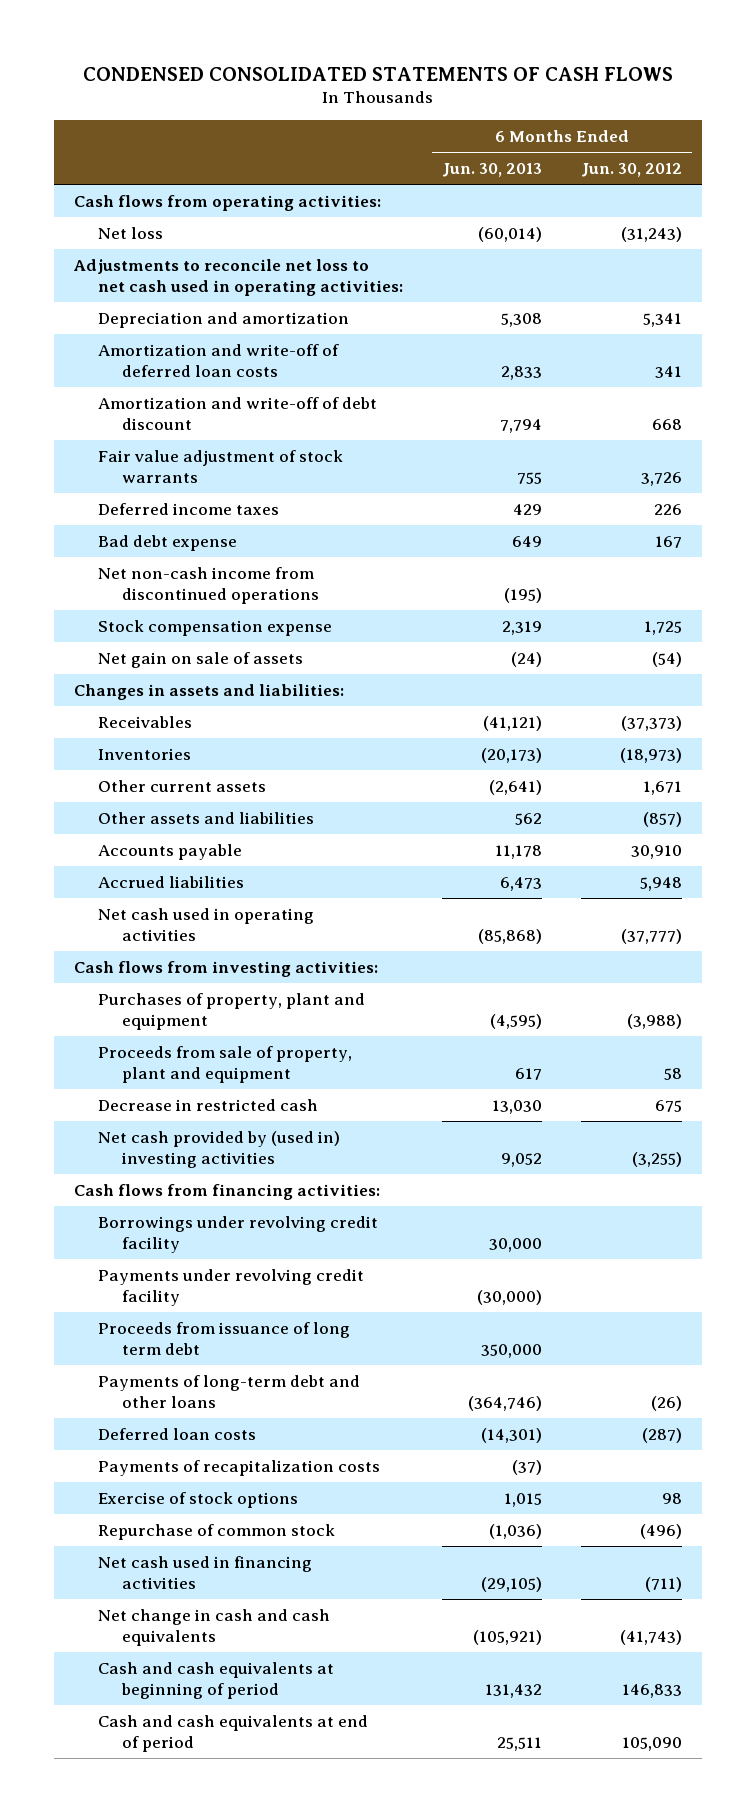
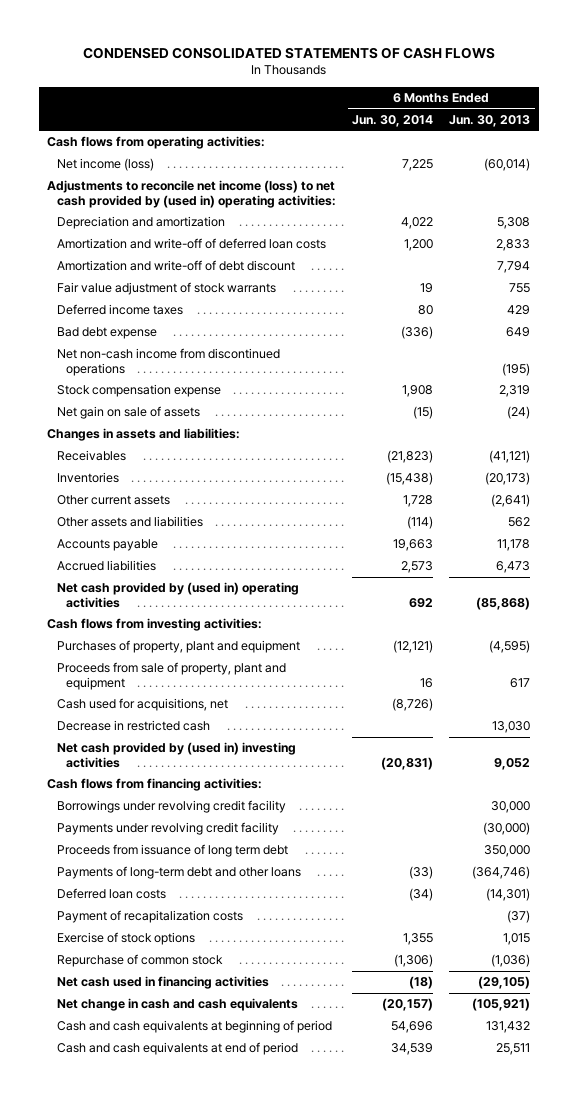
- | 6 Months Ended Jun. 30, 2013 | 6 Months Ended Jun. 30, 2012
+ | 6 Months Ended Jun. 30, 2014 | 6 Months Ended Jun. 30, 2013
- Net loss | (60,014) | (31,243)
- Adjustments to reconcile net loss to net cash used in operating activities:
+ Net income (loss) | 7,225 | (60,014)
+ Adjustments to reconcile net income (loss) to net cash provided by (used in) operating activities:
- Net cash used in operating activities | (85,868) | (37,777)
+ Net cash provided by (used in) operating activities | 692 | (85,868)
+ Cash used for acquisitions, net | (8,726) |
- Payments of recapitalization costs | (37) |
+ Payment of recapitalization costs | | (37)

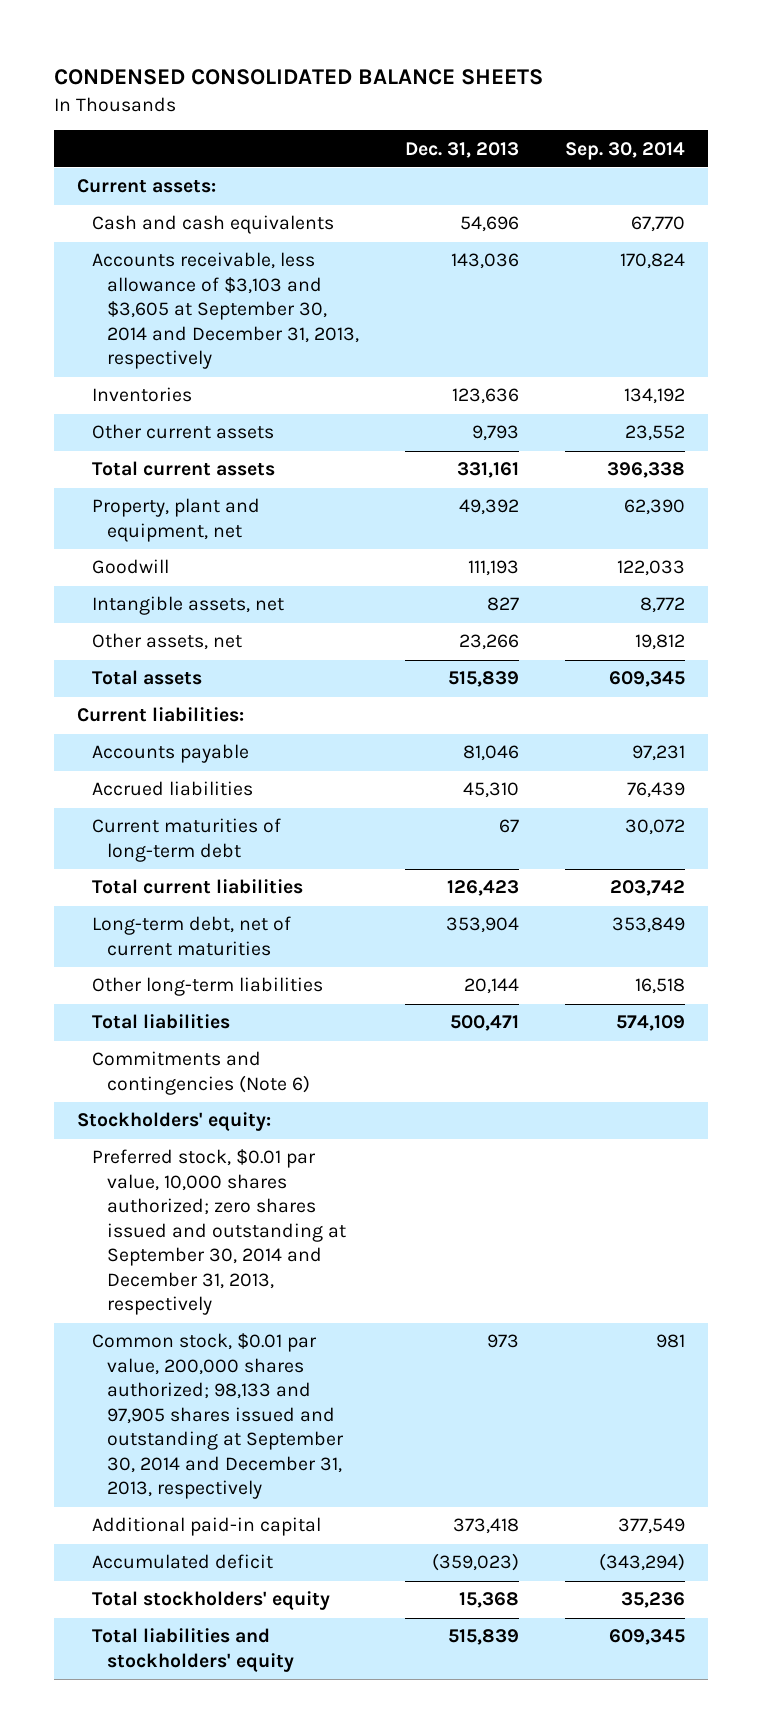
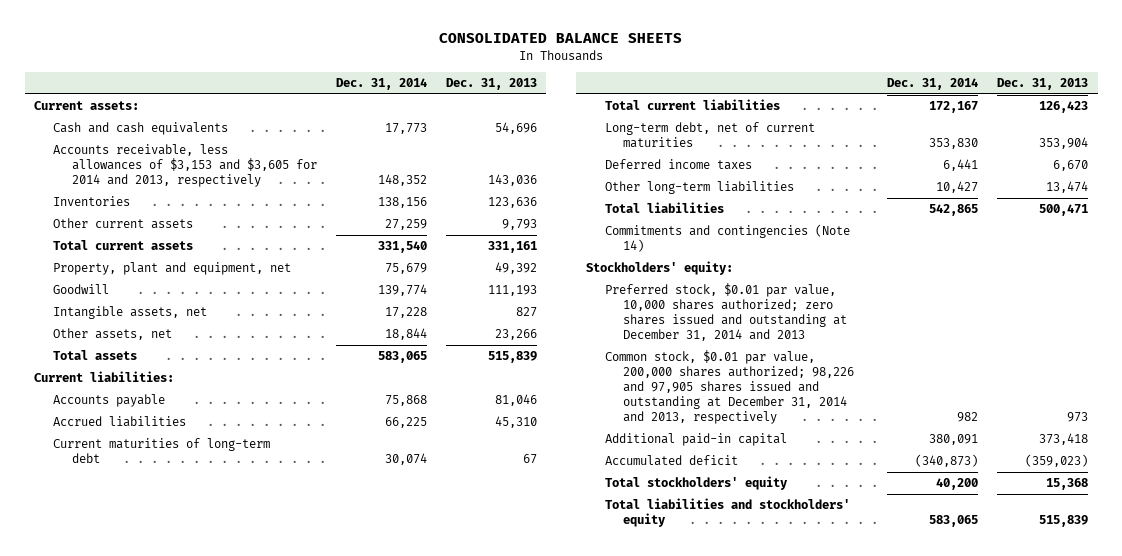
- CONDENSED CONSOLIDATED BALANCE SHEETS
+ CONSOLIDATED BALANCE SHEETS
- | Dec. 31, 2013 | Sep. 30, 2014
+ | Dec. 31, 2014 | Dec. 31, 2013
- Accounts receivable, less allowance of $3,103 and $3,605 at September 30, 2014 and December 31, 2013, respectively | 143,036 | 170,824
+ Accounts receivable, less allowances of $3,153 and $3,605 for 2014 and 2013, respectively | 148,352 | 143,036
- Other long-term liabilities | 20,144 | 16,518
+ Deferred income taxes | 6,441 | 6,670
+ Other long-term liabilities | 10,427 | 13,474
- Commitments and contingencies (Note 6)
+ Commitments and contingencies (Note 14)
- Preferred stock, $0.01 par value, 10,000 shares authorized; zero shares issued and outstanding at September 30, 2014 and December 31, 2013, respectively
- Common stock, $0.01 par value, 200,000 shares authorized; 98,133 and 97,905 shares issued and outstanding at September 30, 2014 and December 31, 2013, respectively | 973 | 981
+ Preferred stock, $0.01 par value, 10,000 shares authorized; zero shares issued and outstanding at December 31, 2014 and 2013
+ Common stock, $0.01 par value, 200,000 shares authorized; 98,226 and 97,905 shares issued and outstanding at December 31, 2014 and 2013, respectively | 982 | 973

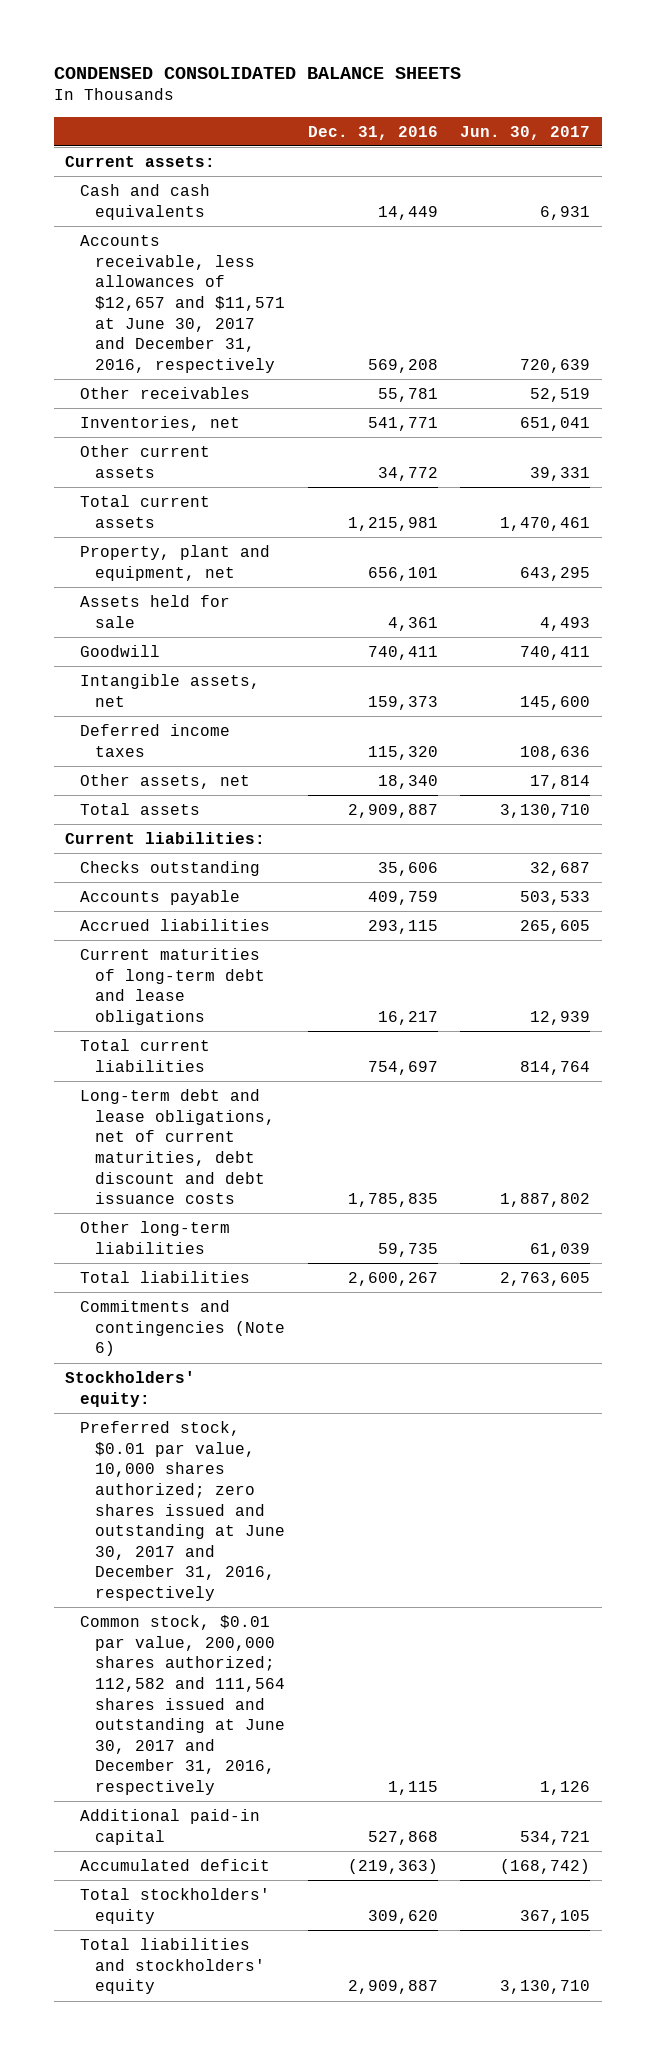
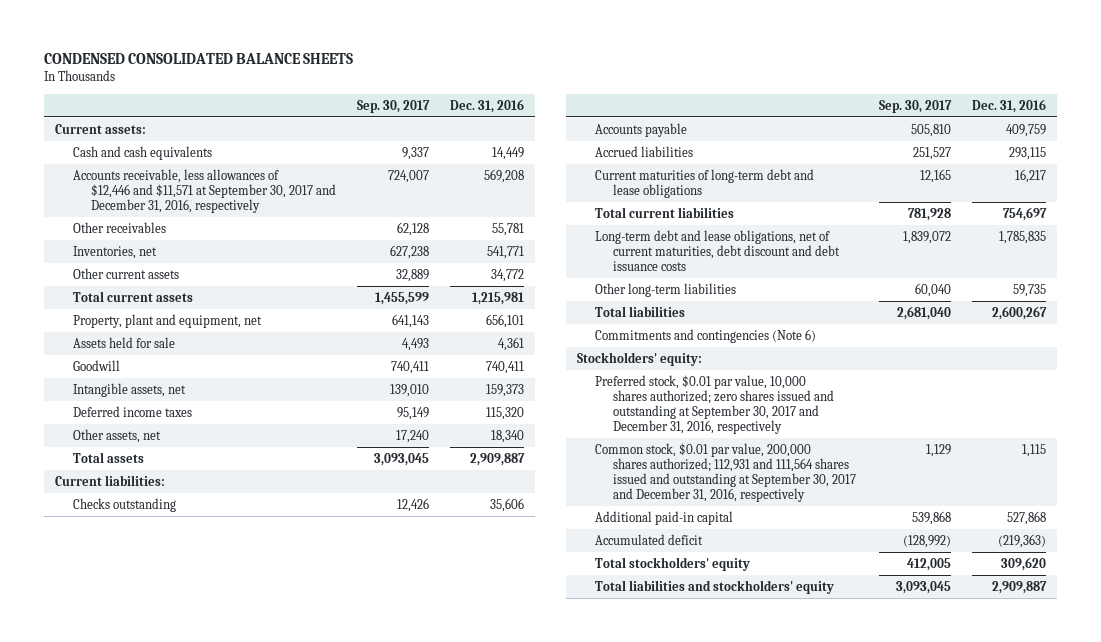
- | Dec. 31, 2016 | Jun. 30, 2017
+ | Sep. 30, 2017 | Dec. 31, 2016
- Accounts receivable, less allowances of $12,657 and $11,571 at June 30, 2017 and December 31, 2016, respectively | 569,208 | 720,639
+ Accounts receivable, less allowances of $12,446 and $11,571 at September 30, 2017 and December 31, 2016, respectively | 724,007 | 569,208
- Preferred stock, $0.01 par value, 10,000 shares authorized; zero shares issued and outstanding at June 30, 2017 and December 31, 2016, respectively
- Common stock, $0.01 par value, 200,000 shares authorized; 112,582 and 111,564 shares issued and outstanding at June 30, 2017 and December 31, 2016, respectively | 1,115 | 1,126
+ Preferred stock, $0.01 par value, 10,000 shares authorized; zero shares issued and outstanding at September 30, 2017 and December 31, 2016, respectively
+ Common stock, $0.01 par value, 200,000 shares authorized; 112,931 and 111,564 shares issued and outstanding at September 30, 2017 and December 31, 2016, respectively | 1,129 | 1,115

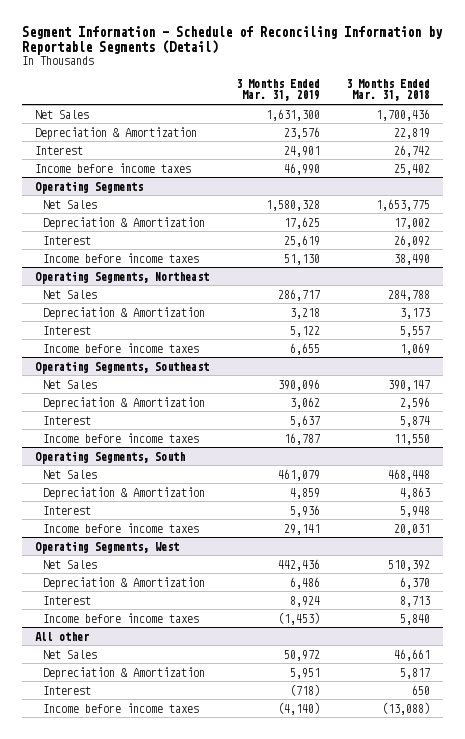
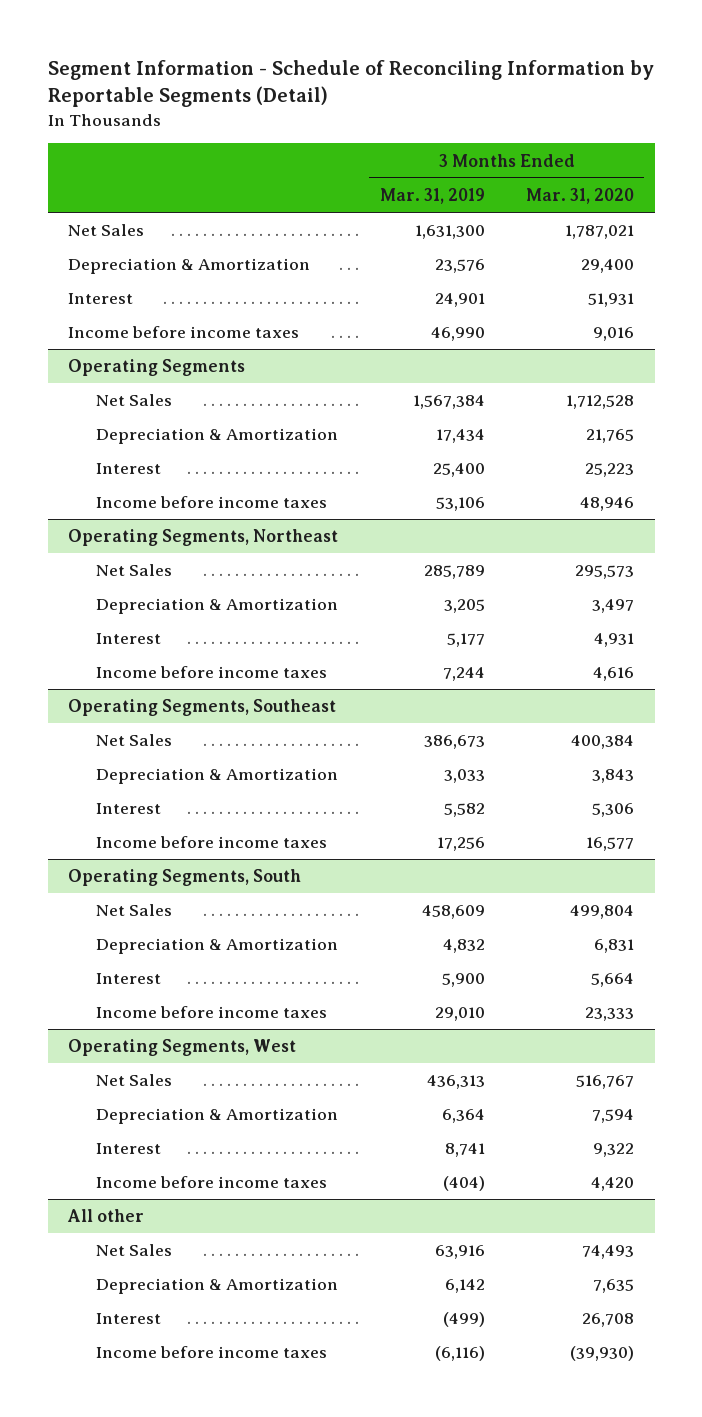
- | 3 Months Ended Mar. 31, 2019 | 3 Months Ended Mar. 31, 2018
+ | 3 Months Ended Mar. 31, 2019 | 3 Months Ended Mar. 31, 2020
@ Operating Segments
- Net Sales | 1,580,328 | 1,653,775
- Depreciation & Amortization | 17,625 | 17,002
- Interest | 25,619 | 26,092
- Income before income taxes | 51,130 | 38,490
+ Net Sales | 1,567,384 | 1,712,528
+ Depreciation & Amortization | 17,434 | 21,765
+ Interest | 25,400 | 25,223
+ Income before income taxes | 53,106 | 48,946
@ Operating Segments, Northeast
- Net Sales | 286,717 | 284,788
- Depreciation & Amortization | 3,218 | 3,173
- Interest | 5,122 | 5,557
- Income before income taxes | 6,655 | 1,069
+ Net Sales | 285,789 | 295,573
+ Depreciation & Amortization | 3,205 | 3,497
+ Interest | 5,177 | 4,931
+ Income before income taxes | 7,244 | 4,616
@ Operating Segments, Southeast
- Net Sales | 390,096 | 390,147
- Depreciation & Amortization | 3,062 | 2,596
- Interest | 5,637 | 5,874
- Income before income taxes | 16,787 | 11,550
+ Net Sales | 386,673 | 400,384
+ Depreciation & Amortization | 3,033 | 3,843
+ Interest | 5,582 | 5,306
+ Income before income taxes | 17,256 | 16,577
@ Operating Segments, South
- Net Sales | 461,079 | 468,448
- Depreciation & Amortization | 4,859 | 4,863
- Interest | 5,936 | 5,948
- Income before income taxes | 29,141 | 20,031
+ Net Sales | 458,609 | 499,804
+ Depreciation & Amortization | 4,832 | 6,831
+ Interest | 5,900 | 5,664
+ Income before income taxes | 29,010 | 23,333
@ Operating Segments, West
- Net Sales | 442,436 | 510,392
- Depreciation & Amortization | 6,486 | 6,370
- Interest | 8,924 | 8,713
- Income before income taxes | (1,453) | 5,840
+ Net Sales | 436,313 | 516,767
+ Depreciation & Amortization | 6,364 | 7,594
+ Interest | 8,741 | 9,322
+ Income before income taxes | (404) | 4,420
@ All other
- Net Sales | 50,972 | 46,661
- Depreciation & Amortization | 5,951 | 5,817
- Interest | (718) | 650
- Income before income taxes | (4,140) | (13,088)
+ Net Sales | 63,916 | 74,493
+ Depreciation & Amortization | 6,142 | 7,635
+ Interest | (499) | 26,708
+ Income before income taxes | (6,116) | (39,930)

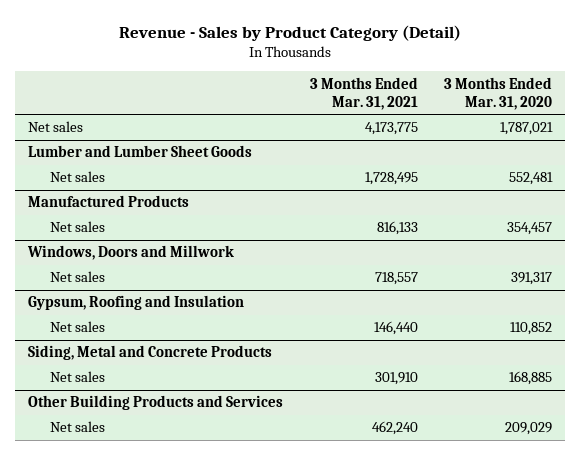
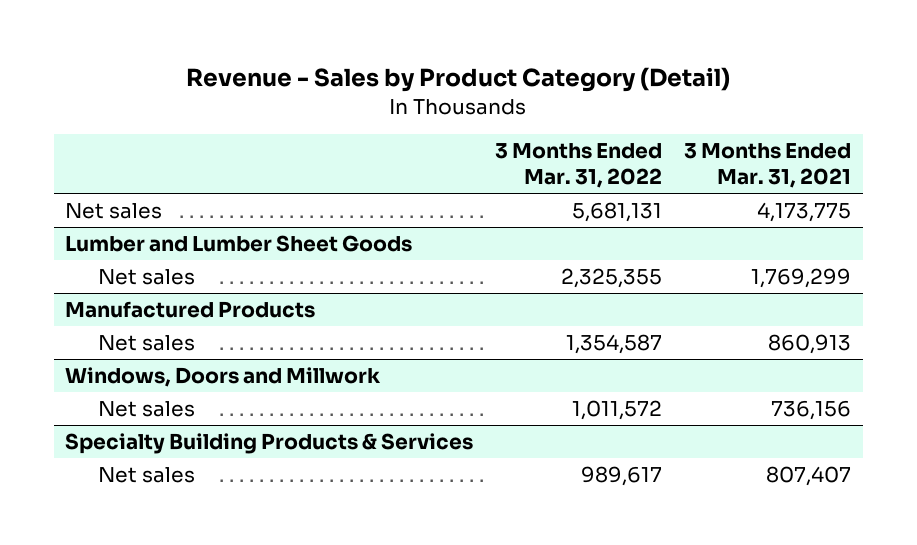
- | 3 Months Ended Mar. 31, 2021 | 3 Months Ended Mar. 31, 2020
+ | 3 Months Ended Mar. 31, 2022 | 3 Months Ended Mar. 31, 2021
@ Lumber and Lumber Sheet Goods
- Net sales | 1,728,495 | 552,481
+ Net sales | 2,325,355 | 1,769,299
@ Manufactured Products
- Net sales | 816,133 | 354,457
+ Net sales | 1,354,587 | 860,913
@ Windows, Doors and Millwork
- Net sales | 718,557 | 391,317
- Gypsum, Roofing and Insulation
- Net sales | 146,440 | 110,852
- Siding, Metal and Concrete Products
- Net sales | 301,910 | 168,885
- Other Building Products and Services
- Net sales | 462,240 | 209,029
@ Windows, Doors and Millwork
+ Net sales | 1,011,572 | 736,156
+ Specialty Building Products & Services
+ Net sales | 989,617 | 807,407

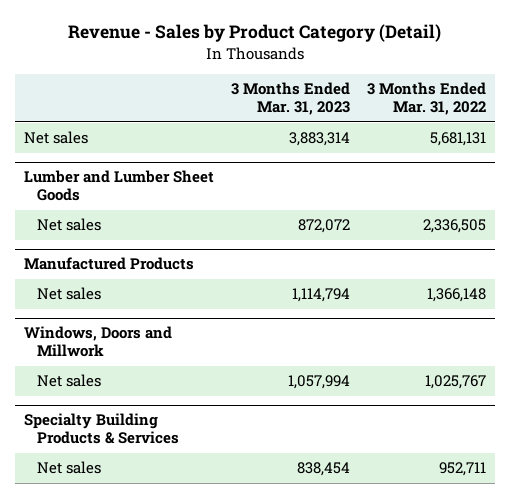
- | 3 Months Ended Mar. 31, 2022 | 3 Months Ended Mar. 31, 2021
+ | 3 Months Ended Mar. 31, 2023 | 3 Months Ended Mar. 31, 2022
@ Lumber and Lumber Sheet Goods
- Net sales | 2,325,355 | 1,769,299
+ Net sales | 872,072 | 2,336,505
@ Manufactured Products
- Net sales | 1,354,587 | 860,913
+ Net sales | 1,114,794 | 1,366,148
@ Windows, Doors and Millwork
- Net sales | 1,011,572 | 736,156
+ Net sales | 1,057,994 | 1,025,767
@ Specialty Building Products & Services
- Net sales | 989,617 | 807,407
+ Net sales | 838,454 | 952,711

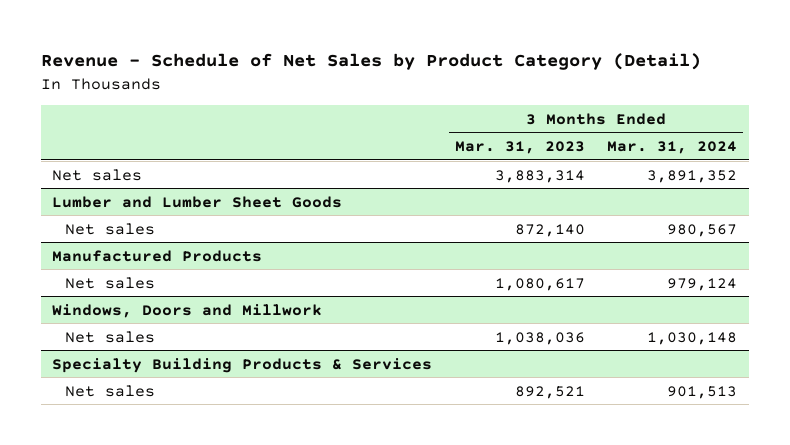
- Revenue - Sales by Product Category (Detail)
+ Revenue - Schedule of Net Sales by Product Category (Detail)
- | 3 Months Ended Mar. 31, 2023 | 3 Months Ended Mar. 31, 2022
+ | 3 Months Ended Mar. 31, 2023 | 3 Months Ended Mar. 31, 2024
@ Lumber and Lumber Sheet Goods
- Net sales | 872,072 | 2,336,505
+ Net sales | 872,140 | 980,567
@ Manufactured Products
- Net sales | 1,114,794 | 1,366,148
+ Net sales | 1,080,617 | 979,124
@ Windows, Doors and Millwork
- Net sales | 1,057,994 | 1,025,767
+ Net sales | 1,038,036 | 1,030,148
@ Specialty Building Products & Services
- Net sales | 838,454 | 952,711
+ Net sales | 892,521 | 901,513

